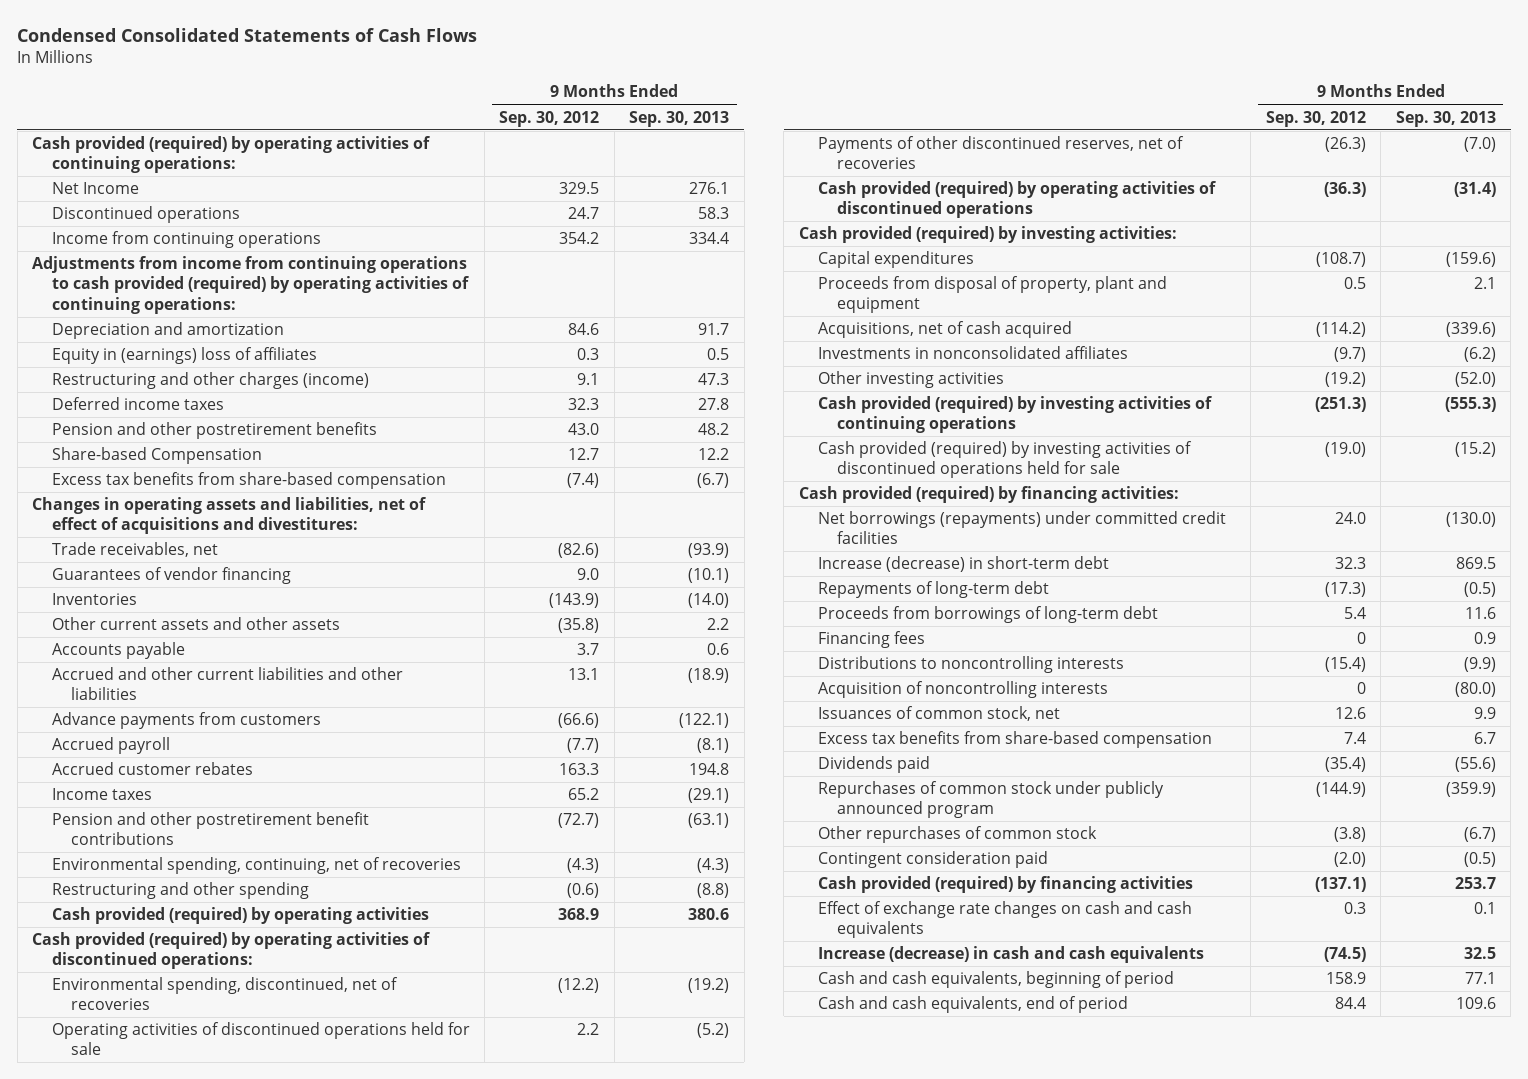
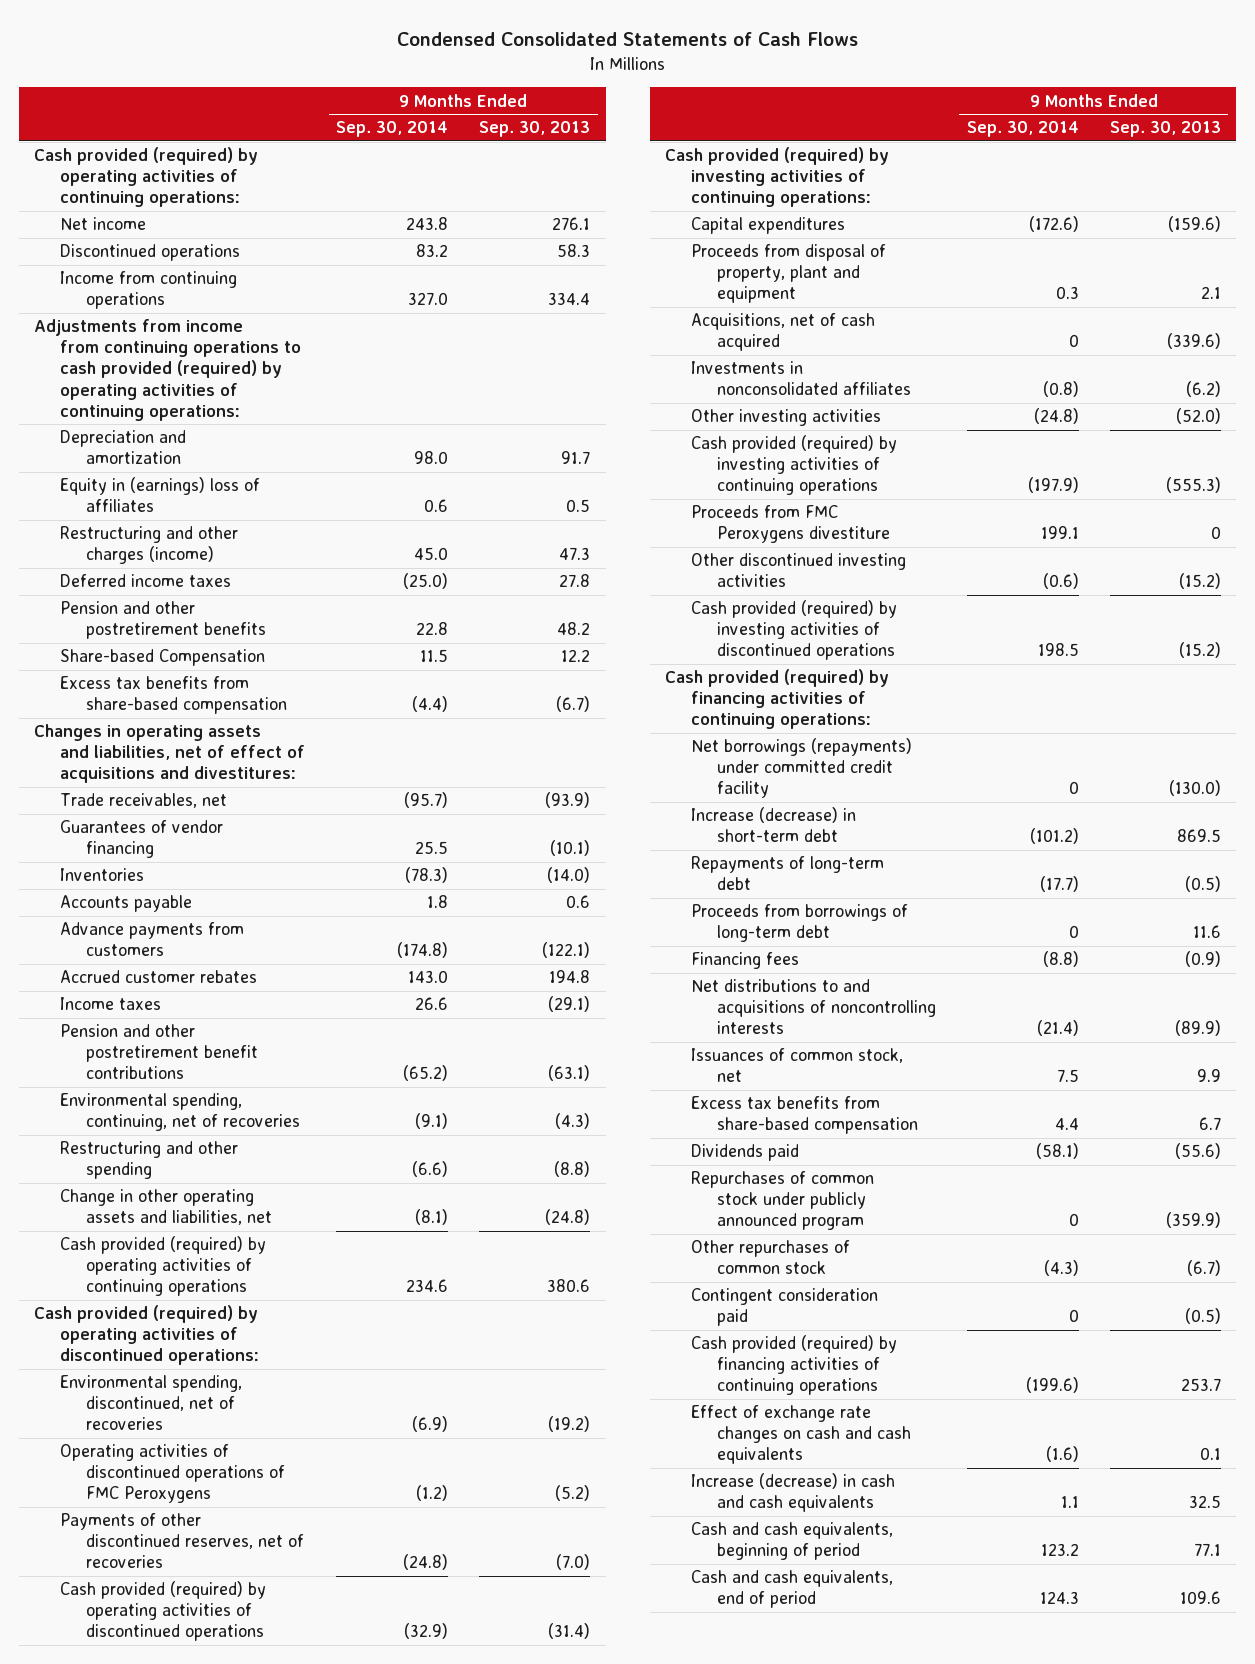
- | 9 Months Ended Sep. 30, 2012 | 9 Months Ended Sep. 30, 2013
+ | 9 Months Ended Sep. 30, 2014 | 9 Months Ended Sep. 30, 2013
- Net Income | 329.5 | 276.1
+ Net income | 243.8 | 276.1
- Other current assets and other assets | (35.8) | 2.2
- Accrued and other current liabilities and other liabilities | 13.1 | (18.9)
- Accrued payroll | (7.7) | (8.1)
- Cash provided (required) by operating activities | 368.9 | 380.6
+ Change in other operating assets and liabilities, net | (8.1) | (24.8)
+ Cash provided (required) by operating activities of continuing operations | 234.6 | 380.6
- Operating activities of discontinued operations held for sale | 2.2 | (5.2)
+ Operating activities of discontinued operations of FMC Peroxygens | (1.2) | (5.2)
- Cash provided (required) by investing activities:
+ Cash provided (required) by investing activities of continuing operations:
- Cash provided (required) by investing activities of discontinued operations held for sale | (19.0) | (15.2)
- Cash provided (required) by financing activities:
- Net borrowings (repayments) under committed credit facilities | 24.0 | (130.0)
+ Proceeds from FMC Peroxygens divestiture | 199.1 | 0
+ Other discontinued investing activities | (0.6) | (15.2)
+ Cash provided (required) by investing activities of discontinued operations | 198.5 | (15.2)
+ Cash provided (required) by financing activities of continuing operations:
+ Net borrowings (repayments) under committed credit facility | 0 | (130.0)
- Financing fees | 0 | 0.9
- Distributions to noncontrolling interests | (15.4) | (9.9)
- Acquisition of noncontrolling interests | 0 | (80.0)
+ Financing fees | (8.8) | (0.9)
+ Net distributions to and acquisitions of noncontrolling interests | (21.4) | (89.9)
- Cash provided (required) by financing activities | (137.1) | 253.7
+ Cash provided (required) by financing activities of continuing operations | (199.6) | 253.7

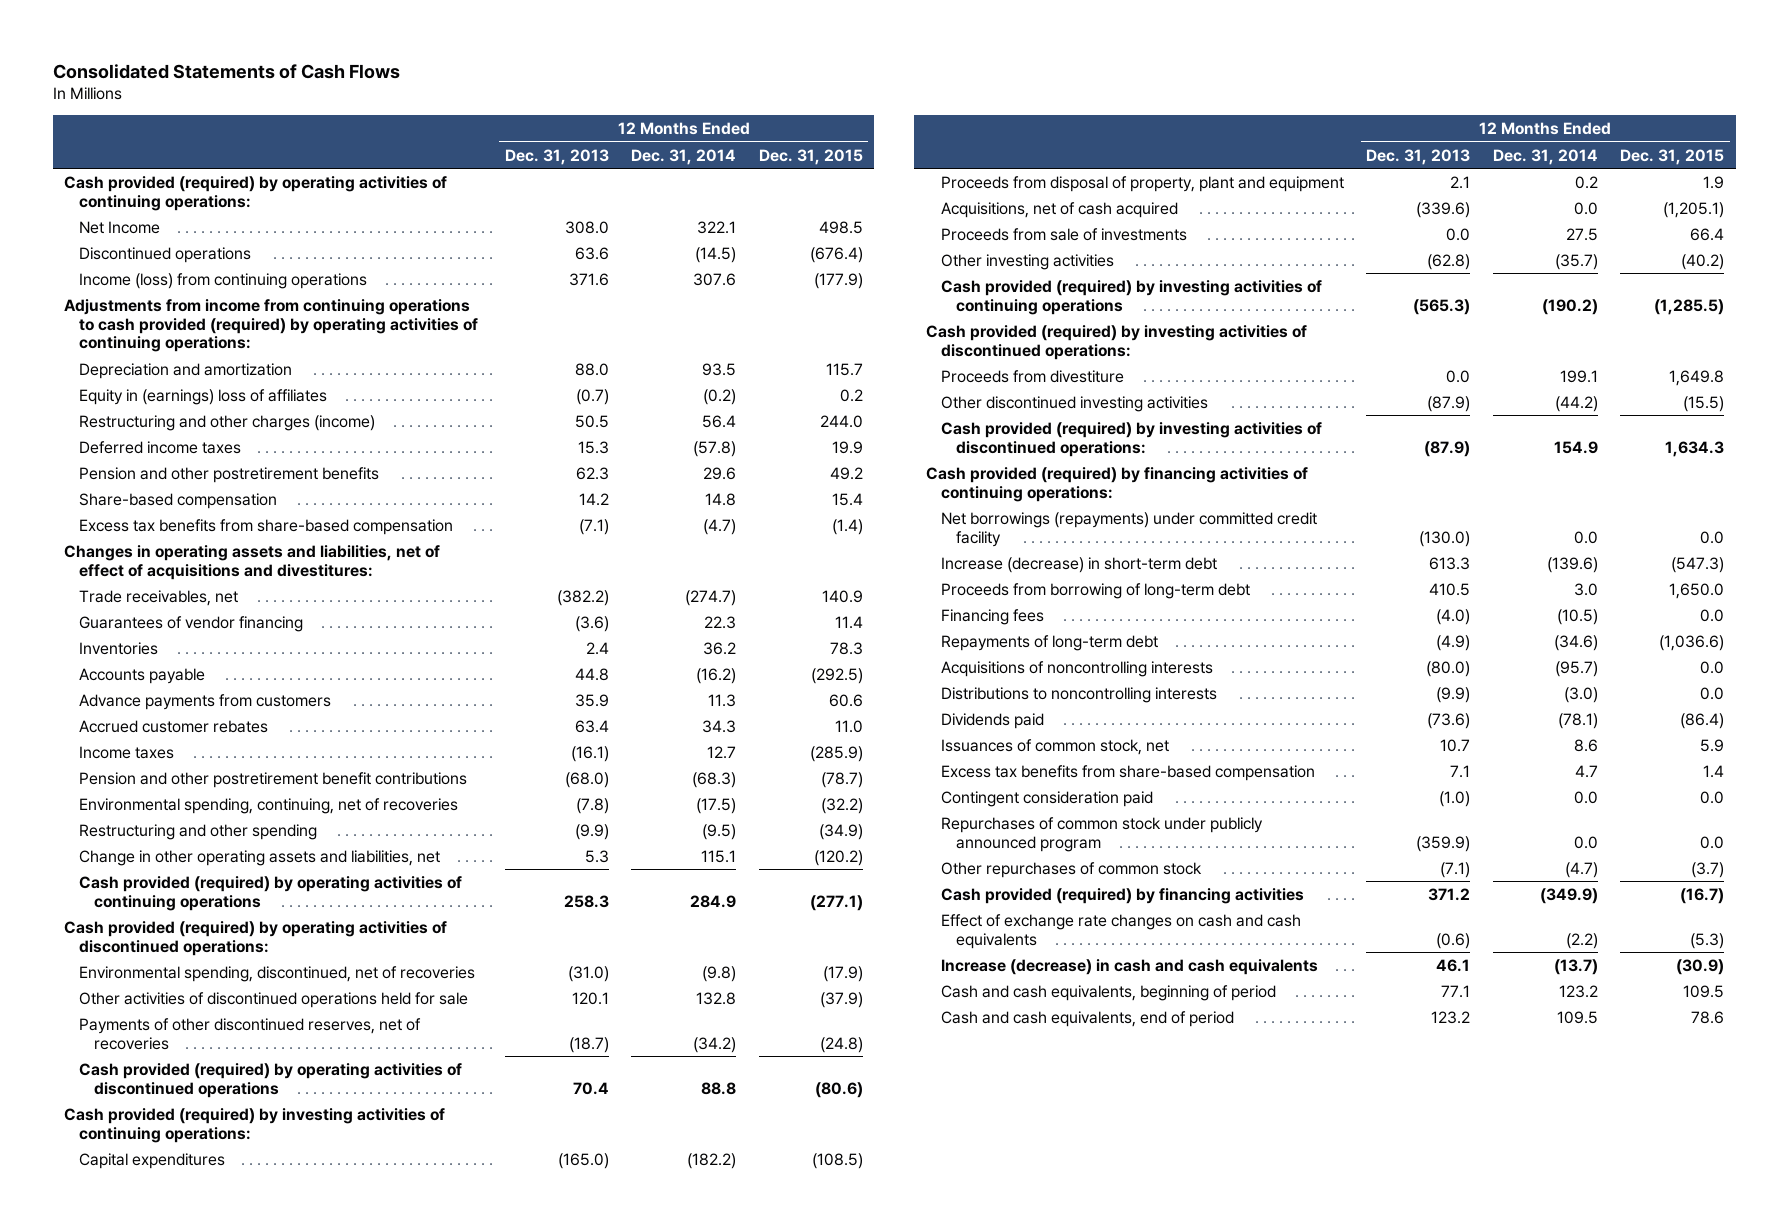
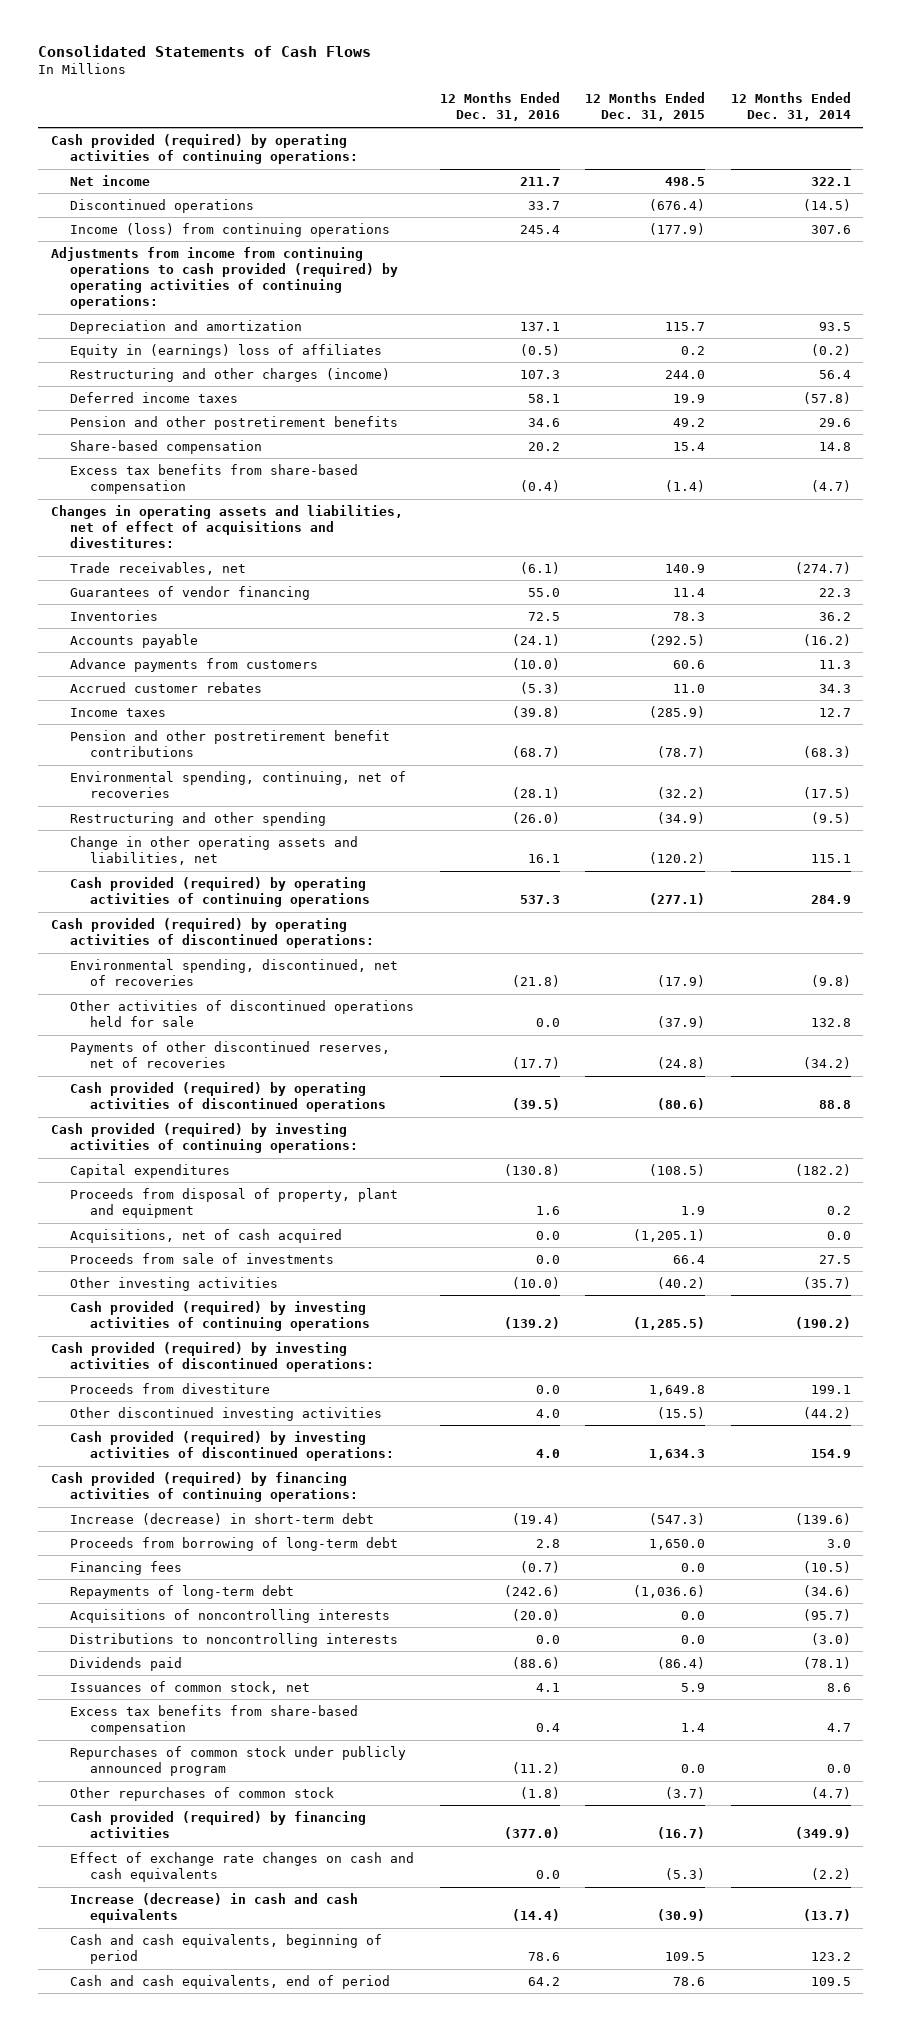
- | 12 Months Ended Dec. 31, 2013 | 12 Months Ended Dec. 31, 2014 | 12 Months Ended Dec. 31, 2015
+ | 12 Months Ended Dec. 31, 2016 | 12 Months Ended Dec. 31, 2015 | 12 Months Ended Dec. 31, 2014
- Net Income | 308.0 | 322.1 | 498.5
+ Net income | 211.7 | 498.5 | 322.1
- Net borrowings (repayments) under committed credit facility | (130.0) | 0.0 | 0.0
- Contingent consideration paid | (1.0) | 0.0 | 0.0

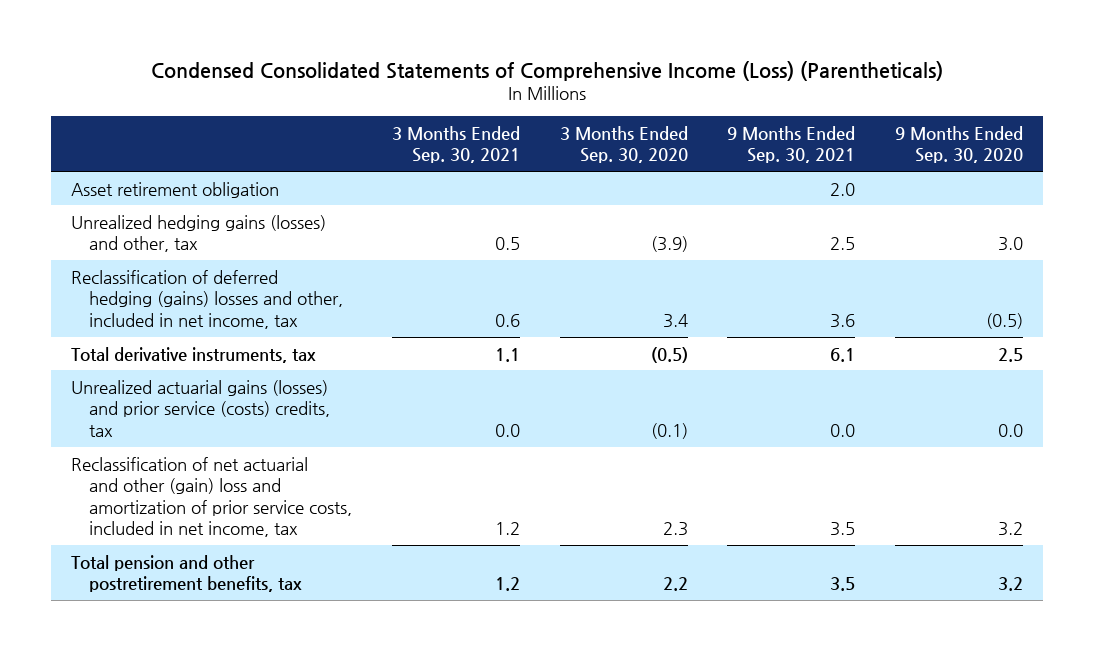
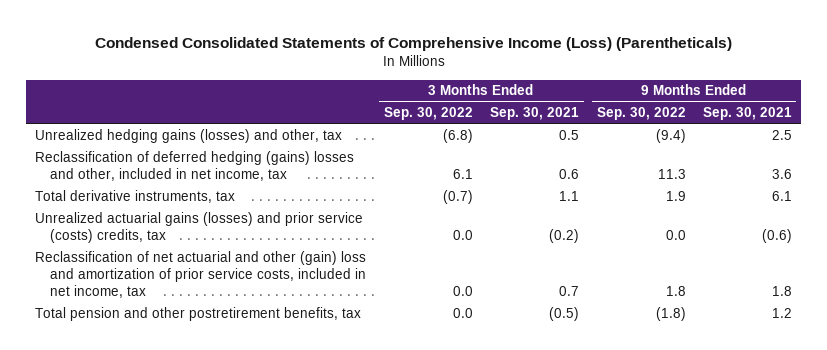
- | 3 Months Ended Sep. 30, 2021 | 3 Months Ended Sep. 30, 2020 | 9 Months Ended Sep. 30, 2021 | 9 Months Ended Sep. 30, 2020
+ | 3 Months Ended Sep. 30, 2022 | 3 Months Ended Sep. 30, 2021 | 9 Months Ended Sep. 30, 2022 | 9 Months Ended Sep. 30, 2021
- Asset retirement obligation | | | 2.0 |
- Unrealized actuarial gains (losses) and prior service (costs) credits, tax | 0.0 | (0.1) | 0.0 | 0.0
- Reclassification of net actuarial and other (gain) loss and amortization of prior service costs, included in net income, tax | 1.2 | 2.3 | 3.5 | 3.2
- Total pension and other postretirement benefits, tax | 1.2 | 2.2 | 3.5 | 3.2
+ Unrealized actuarial gains (losses) and prior service (costs) credits, tax | 0.0 | (0.2) | 0.0 | (0.6)
+ Reclassification of net actuarial and other (gain) loss and amortization of prior service costs, included in net income, tax | 0.0 | 0.7 | 1.8 | 1.8
+ Total pension and other postretirement benefits, tax | 0.0 | (0.5) | (1.8) | 1.2

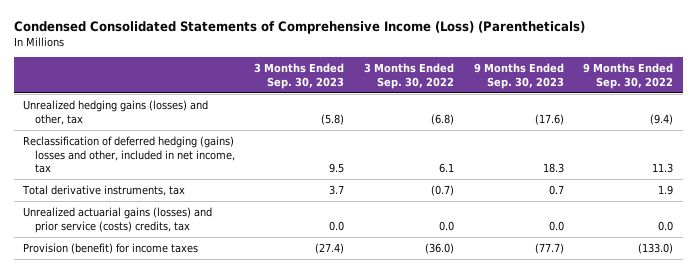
- | 3 Months Ended Sep. 30, 2022 | 3 Months Ended Sep. 30, 2021 | 9 Months Ended Sep. 30, 2022 | 9 Months Ended Sep. 30, 2021
+ | 3 Months Ended Sep. 30, 2023 | 3 Months Ended Sep. 30, 2022 | 9 Months Ended Sep. 30, 2023 | 9 Months Ended Sep. 30, 2022
- Reclassification of net actuarial and other (gain) loss and amortization of prior service costs, included in net income, tax | 0.0 | 0.7 | 1.8 | 1.8
- Total pension and other postretirement benefits, tax | 0.0 | (0.5) | (1.8) | 1.2
+ Provision (benefit) for income taxes | (27.4) | (36.0) | (77.7) | (133.0)

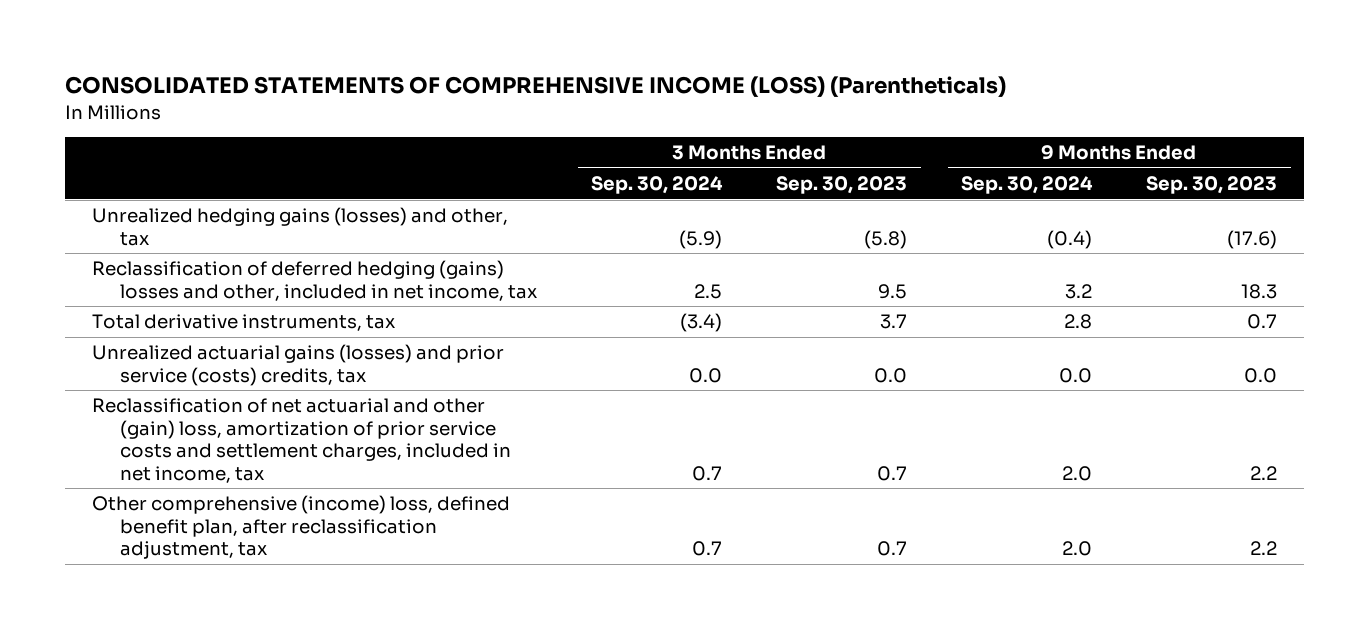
- Condensed Consolidated Statements of Comprehensive Income (Loss) (Parentheticals)
+ CONSOLIDATED STATEMENTS OF COMPREHENSIVE INCOME (LOSS) (Parentheticals)
- | 3 Months Ended Sep. 30, 2023 | 3 Months Ended Sep. 30, 2022 | 9 Months Ended Sep. 30, 2023 | 9 Months Ended Sep. 30, 2022
+ | 3 Months Ended Sep. 30, 2024 | 3 Months Ended Sep. 30, 2023 | 9 Months Ended Sep. 30, 2024 | 9 Months Ended Sep. 30, 2023
- Provision (benefit) for income taxes | (27.4) | (36.0) | (77.7) | (133.0)
+ Reclassification of net actuarial and other (gain) loss, amortization of prior service costs and settlement charges, included in net income, tax | 0.7 | 0.7 | 2.0 | 2.2
+ Other comprehensive (income) loss, defined benefit plan, after reclassification adjustment, tax | 0.7 | 0.7 | 2.0 | 2.2

